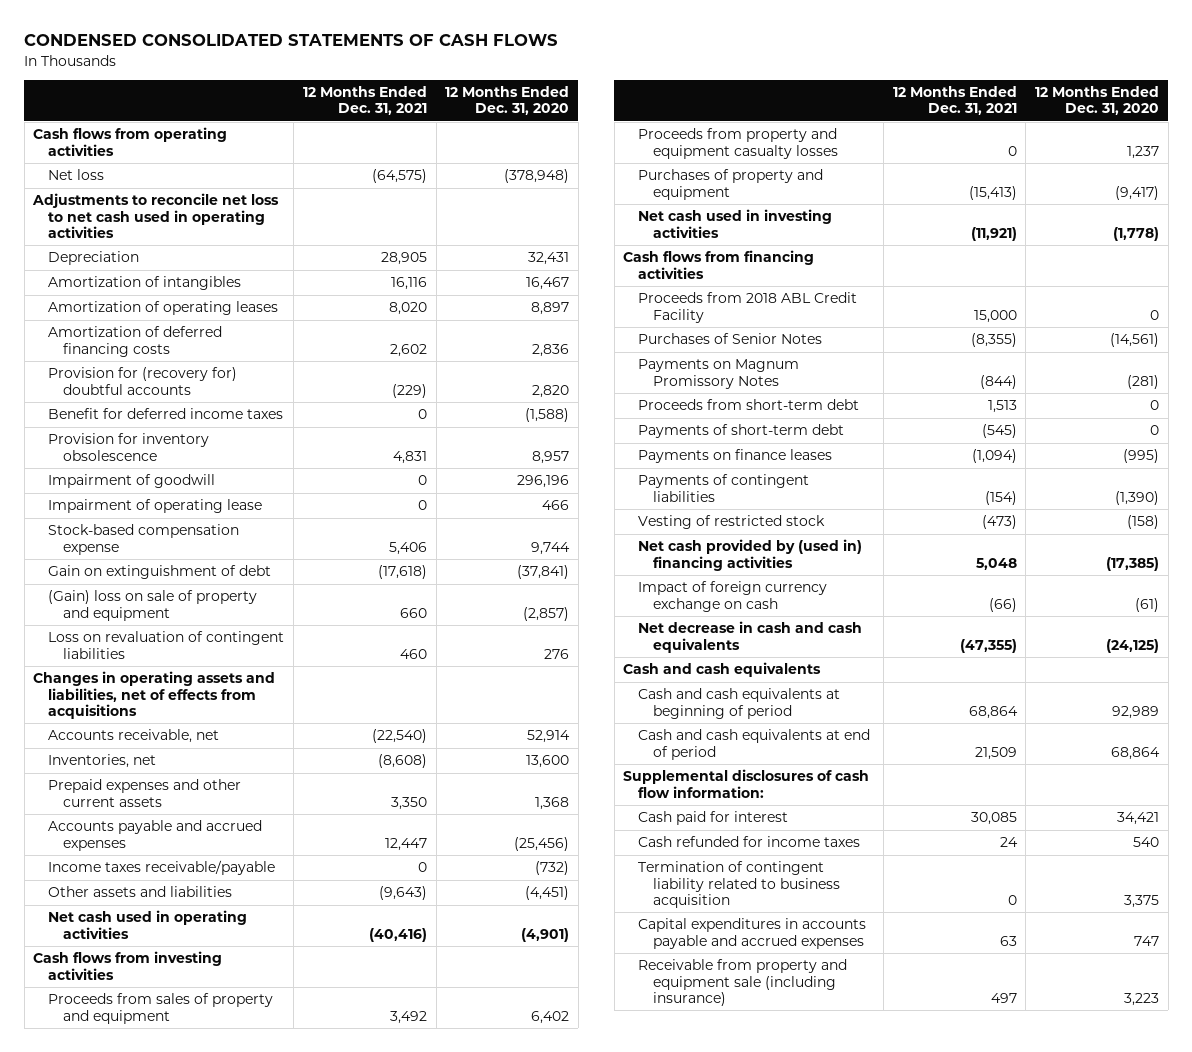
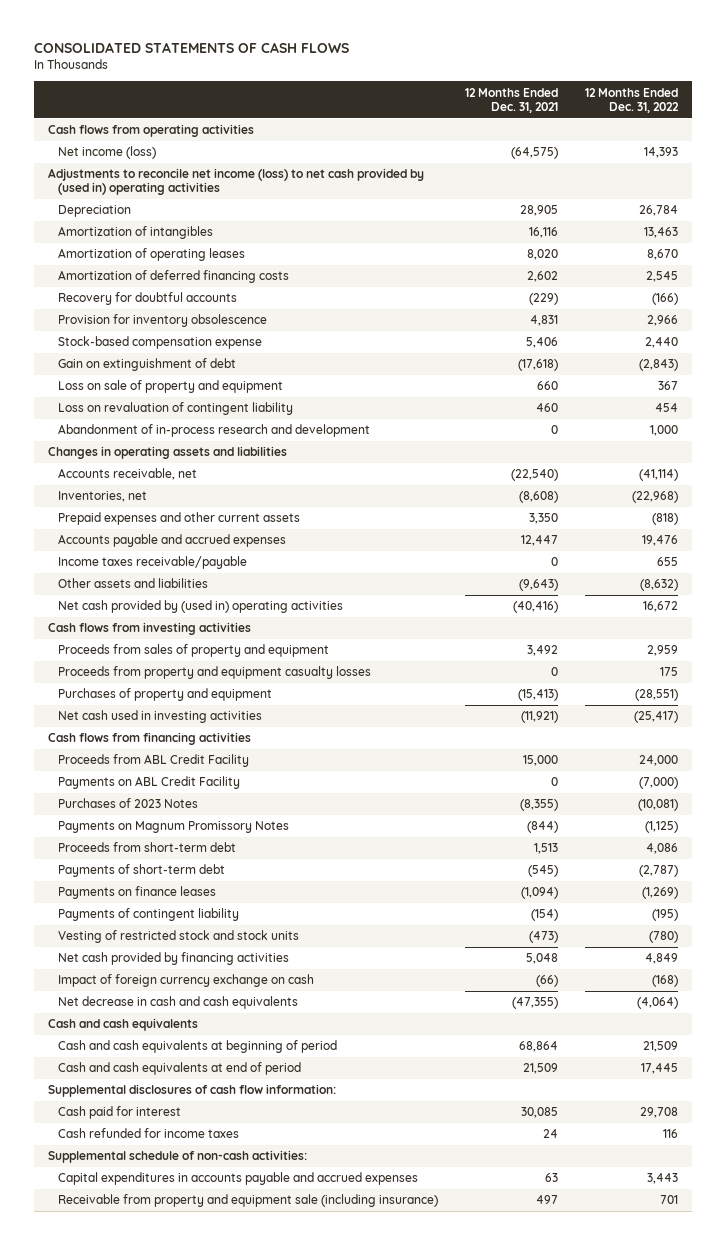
- CONDENSED CONSOLIDATED STATEMENTS OF CASH FLOWS
+ CONSOLIDATED STATEMENTS OF CASH FLOWS
- | 12 Months Ended Dec. 31, 2021 | 12 Months Ended Dec. 31, 2020
+ | 12 Months Ended Dec. 31, 2021 | 12 Months Ended Dec. 31, 2022
- Net loss | (64,575) | (378,948)
- Adjustments to reconcile net loss to net cash used in operating activities
+ Net income (loss) | (64,575) | 14,393
+ Adjustments to reconcile net income (loss) to net cash provided by (used in) operating activities
- Provision for (recovery for) doubtful accounts | (229) | 2,820
- Benefit for deferred income taxes | 0 | (1,588)
+ Recovery for doubtful accounts | (229) | (166)
- Impairment of goodwill | 0 | 296,196
- Impairment of operating lease | 0 | 466
- (Gain) loss on sale of property and equipment | 660 | (2,857)
- Loss on revaluation of contingent liabilities | 460 | 276
- Changes in operating assets and liabilities, net of effects from acquisitions
+ Loss on sale of property and equipment | 660 | 367
+ Loss on revaluation of contingent liability | 460 | 454
+ Abandonment of in-process research and development | 0 | 1,000
+ Changes in operating assets and liabilities
- Net cash used in operating activities | (40,416) | (4,901)
+ Net cash provided by (used in) operating activities | (40,416) | 16,672
- Proceeds from 2018 ABL Credit Facility | 15,000 | 0
- Purchases of Senior Notes | (8,355) | (14,561)
+ Proceeds from ABL Credit Facility | 15,000 | 24,000
+ Payments on ABL Credit Facility | 0 | (7,000)
+ Purchases of 2023 Notes | (8,355) | (10,081)
- Payments of contingent liabilities | (154) | (1,390)
- Vesting of restricted stock | (473) | (158)
- Net cash provided by (used in) financing activities | 5,048 | (17,385)
+ Payments of contingent liability | (154) | (195)
+ Vesting of restricted stock and stock units | (473) | (780)
+ Net cash provided by financing activities | 5,048 | 4,849
- Termination of contingent liability related to business acquisition | 0 | 3,375
+ Supplemental schedule of non-cash activities:

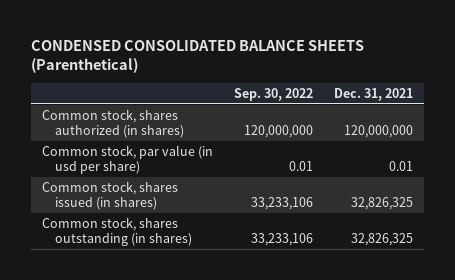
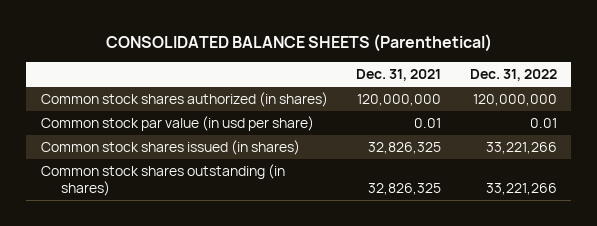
- CONDENSED CONSOLIDATED BALANCE SHEETS (Parenthetical)
+ CONSOLIDATED BALANCE SHEETS (Parenthetical)
- | Sep. 30, 2022 | Dec. 31, 2021
+ | Dec. 31, 2021 | Dec. 31, 2022
- Common stock, shares authorized (in shares) | 120,000,000 | 120,000,000
- Common stock, par value (in usd per share) | 0.01 | 0.01
- Common stock, shares issued (in shares) | 33,233,106 | 32,826,325
- Common stock, shares outstanding (in shares) | 33,233,106 | 32,826,325
+ Common stock shares authorized (in shares) | 120,000,000 | 120,000,000
+ Common stock par value (in usd per share) | 0.01 | 0.01
+ Common stock shares issued (in shares) | 32,826,325 | 33,221,266
+ Common stock shares outstanding (in shares) | 32,826,325 | 33,221,266

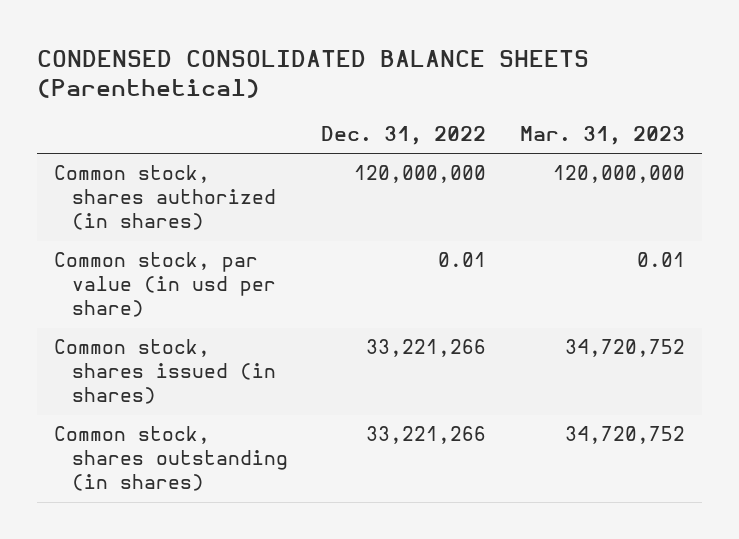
- CONSOLIDATED BALANCE SHEETS (Parenthetical)
+ CONDENSED CONSOLIDATED BALANCE SHEETS (Parenthetical)
- | Dec. 31, 2021 | Dec. 31, 2022
+ | Dec. 31, 2022 | Mar. 31, 2023
- Common stock shares authorized (in shares) | 120,000,000 | 120,000,000
- Common stock par value (in usd per share) | 0.01 | 0.01
- Common stock shares issued (in shares) | 32,826,325 | 33,221,266
- Common stock shares outstanding (in shares) | 32,826,325 | 33,221,266
+ Common stock, shares authorized (in shares) | 120,000,000 | 120,000,000
+ Common stock, par value (in usd per share) | 0.01 | 0.01
+ Common stock, shares issued (in shares) | 33,221,266 | 34,720,752
+ Common stock, shares outstanding (in shares) | 33,221,266 | 34,720,752

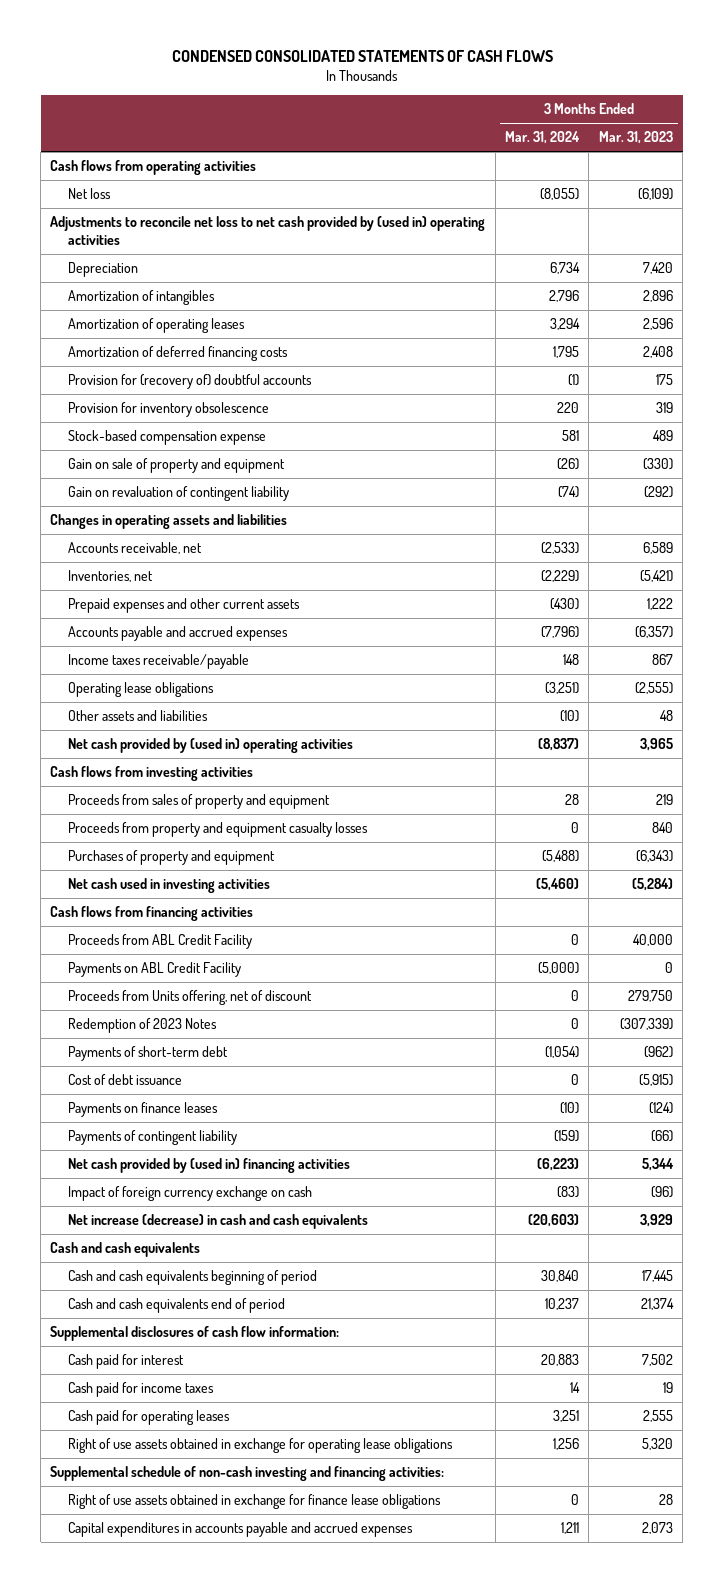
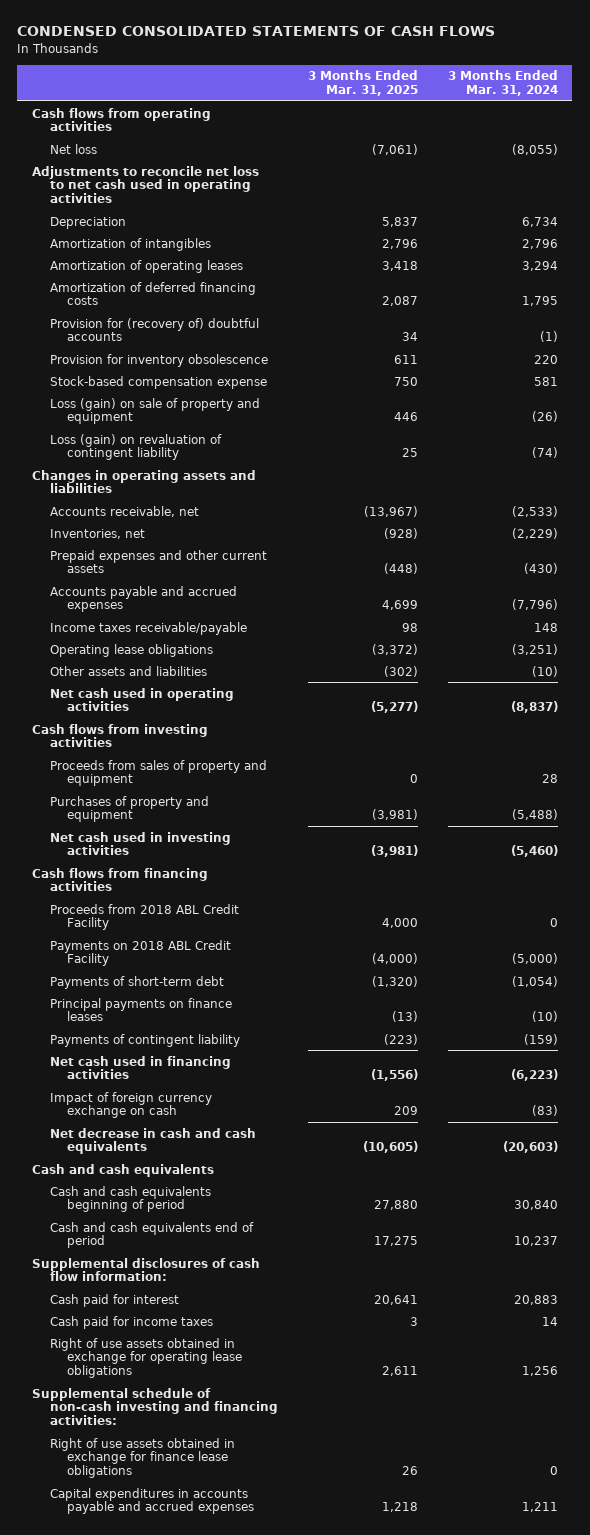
- | 3 Months Ended Mar. 31, 2024 | 3 Months Ended Mar. 31, 2023
+ | 3 Months Ended Mar. 31, 2025 | 3 Months Ended Mar. 31, 2024
- Adjustments to reconcile net loss to net cash provided by (used in) operating activities
+ Adjustments to reconcile net loss to net cash used in operating activities
- Gain on sale of property and equipment | (26) | (330)
- Gain on revaluation of contingent liability | (74) | (292)
+ Loss (gain) on sale of property and equipment | 446 | (26)
+ Loss (gain) on revaluation of contingent liability | 25 | (74)
- Net cash provided by (used in) operating activities | (8,837) | 3,965
+ Net cash used in operating activities | (5,277) | (8,837)
- Proceeds from property and equipment casualty losses | 0 | 840
- Proceeds from ABL Credit Facility | 0 | 40,000
- Payments on ABL Credit Facility | (5,000) | 0
- Proceeds from Units offering, net of discount | 0 | 279,750
- Redemption of 2023 Notes | 0 | (307,339)
+ Proceeds from 2018 ABL Credit Facility | 4,000 | 0
+ Payments on 2018 ABL Credit Facility | (4,000) | (5,000)
- Cost of debt issuance | 0 | (5,915)
- Payments on finance leases | (10) | (124)
+ Principal payments on finance leases | (13) | (10)
- Net cash provided by (used in) financing activities | (6,223) | 5,344
+ Net cash used in financing activities | (1,556) | (6,223)
- Net increase (decrease) in cash and cash equivalents | (20,603) | 3,929
+ Net decrease in cash and cash equivalents | (10,605) | (20,603)
- Cash paid for operating leases | 3,251 | 2,555

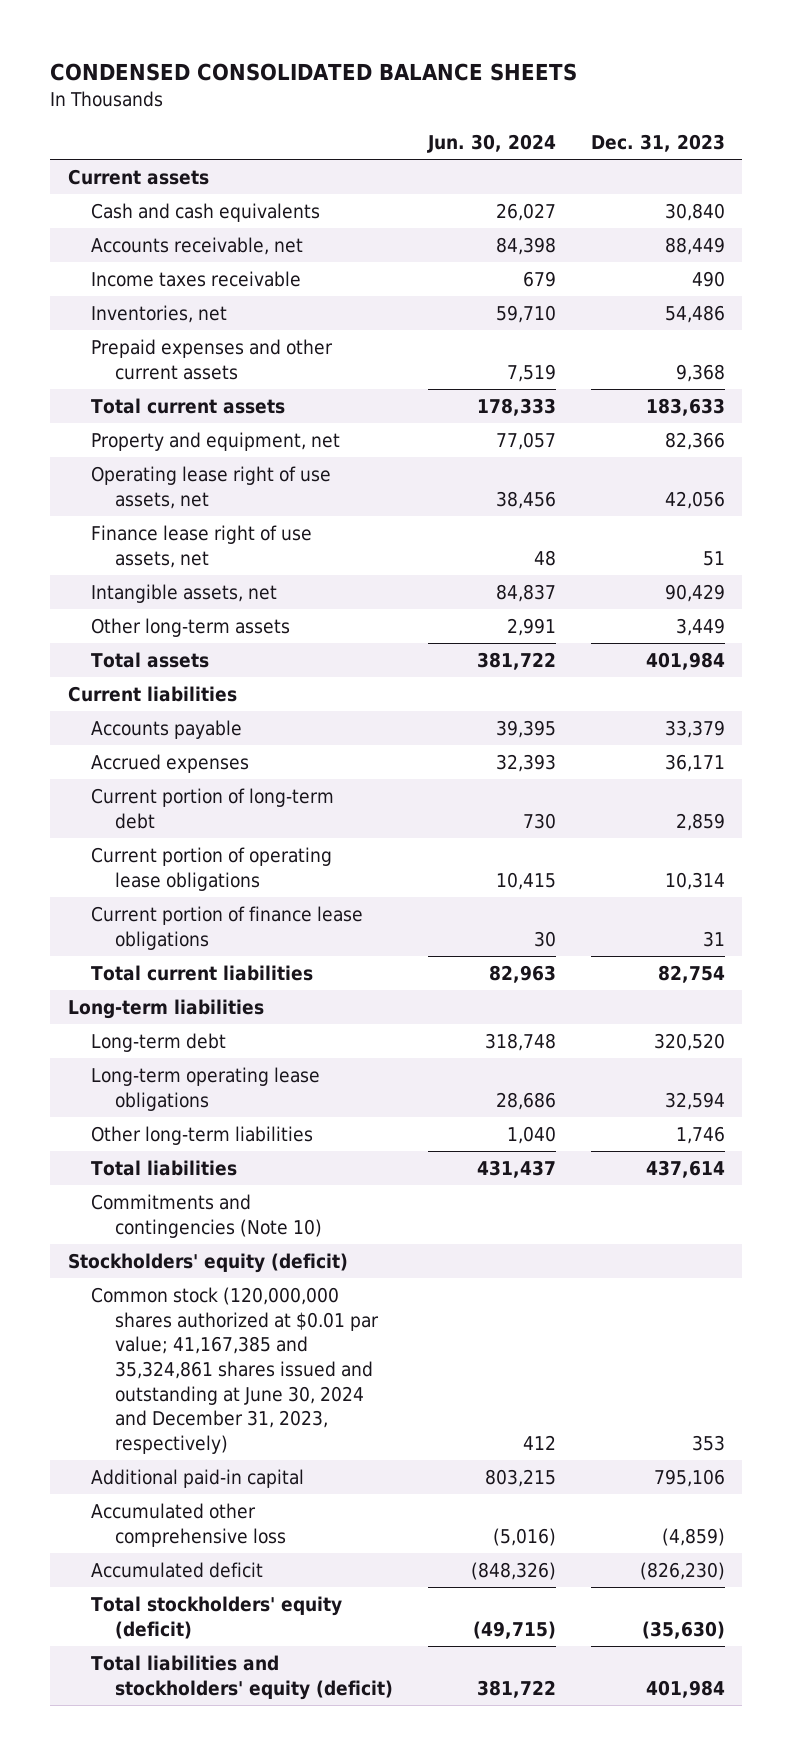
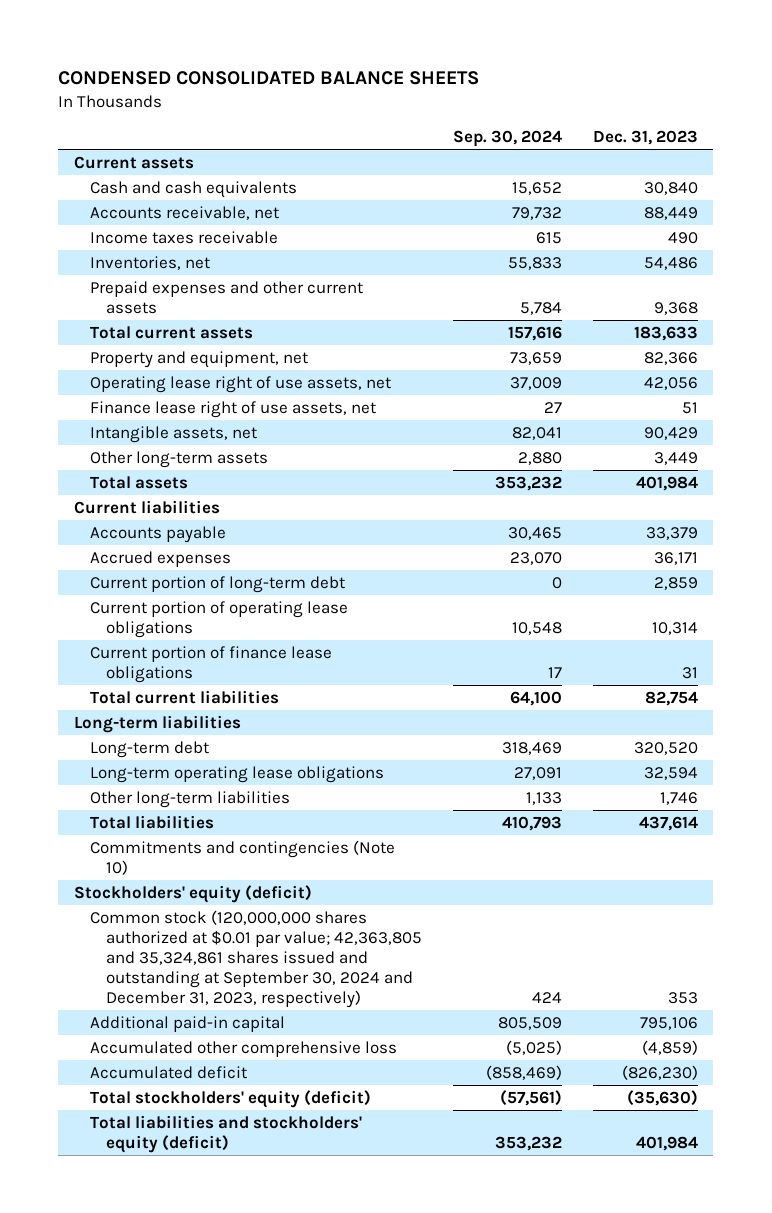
- | Jun. 30, 2024 | Dec. 31, 2023
+ | Sep. 30, 2024 | Dec. 31, 2023
- Common stock (120,000,000 shares authorized at $0.01 par value; 41,167,385 and 35,324,861 shares issued and outstanding at June 30, 2024 and December 31, 2023, respectively) | 412 | 353
+ Common stock (120,000,000 shares authorized at $0.01 par value; 42,363,805 and 35,324,861 shares issued and outstanding at September 30, 2024 and December 31, 2023, respectively) | 424 | 353

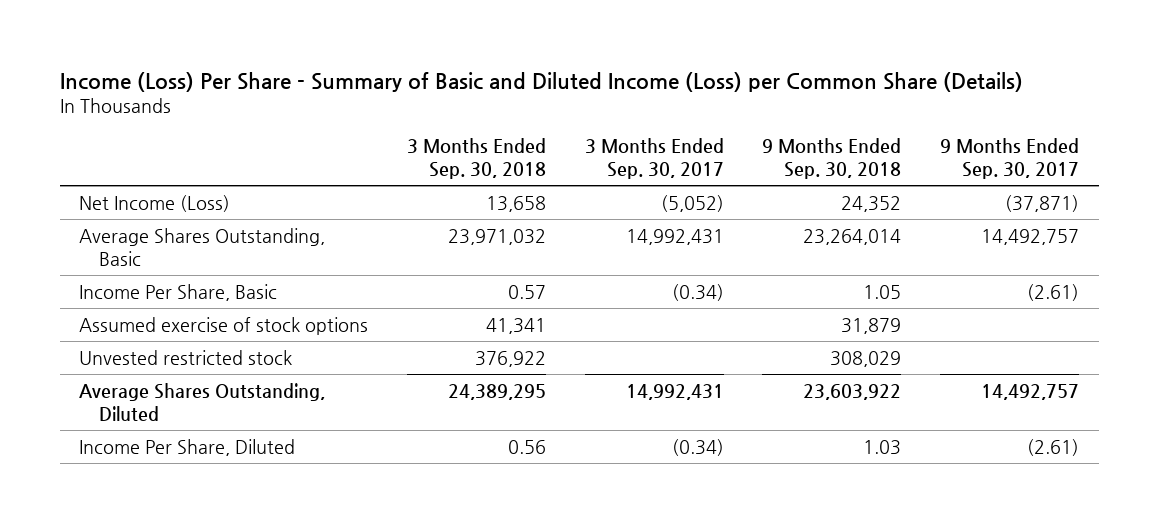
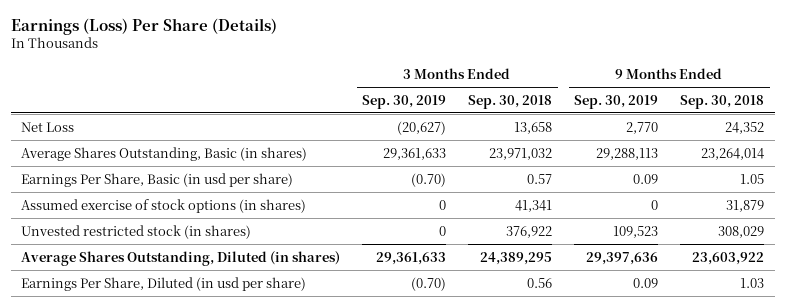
- Income (Loss) Per Share - Summary of Basic and Diluted Income (Loss) per Common Share (Details)
+ Earnings (Loss) Per Share (Details)
- | 3 Months Ended Sep. 30, 2018 | 3 Months Ended Sep. 30, 2017 | 9 Months Ended Sep. 30, 2018 | 9 Months Ended Sep. 30, 2017
+ | 3 Months Ended Sep. 30, 2019 | 3 Months Ended Sep. 30, 2018 | 9 Months Ended Sep. 30, 2019 | 9 Months Ended Sep. 30, 2018
- Net Income (Loss) | 13,658 | (5,052) | 24,352 | (37,871)
- Average Shares Outstanding, Basic | 23,971,032 | 14,992,431 | 23,264,014 | 14,492,757
- Income Per Share, Basic | 0.57 | (0.34) | 1.05 | (2.61)
- Assumed exercise of stock options | 41,341 | | 31,879 |
- Unvested restricted stock | 376,922 | | 308,029 |
- Average Shares Outstanding, Diluted | 24,389,295 | 14,992,431 | 23,603,922 | 14,492,757
- Income Per Share, Diluted | 0.56 | (0.34) | 1.03 | (2.61)
+ Net Loss | (20,627) | 13,658 | 2,770 | 24,352
+ Average Shares Outstanding, Basic (in shares) | 29,361,633 | 23,971,032 | 29,288,113 | 23,264,014
+ Earnings Per Share, Basic (in usd per share) | (0.70) | 0.57 | 0.09 | 1.05
+ Assumed exercise of stock options (in shares) | 0 | 41,341 | 0 | 31,879
+ Unvested restricted stock (in shares) | 0 | 376,922 | 109,523 | 308,029
+ Average Shares Outstanding, Diluted (in shares) | 29,361,633 | 24,389,295 | 29,397,636 | 23,603,922
+ Earnings Per Share, Diluted (in usd per share) | (0.70) | 0.56 | 0.09 | 1.03

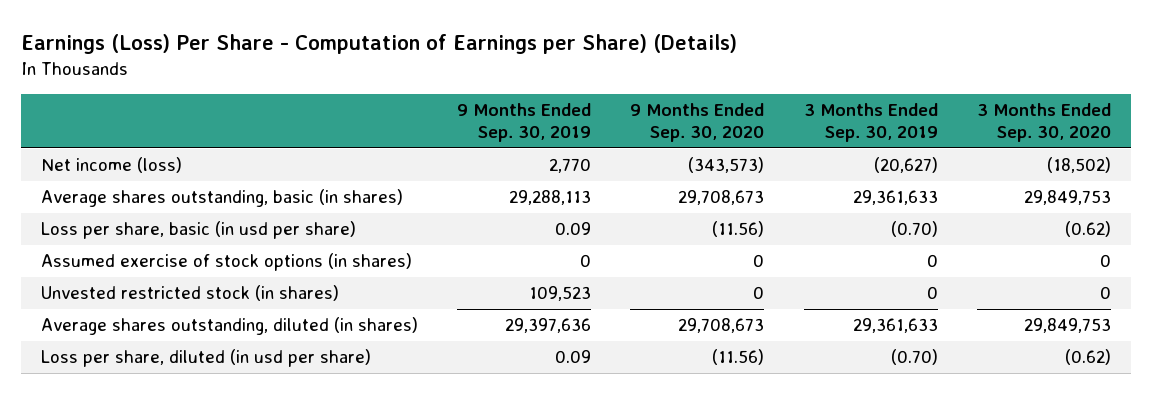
- Earnings (Loss) Per Share (Details)
+ Earnings (Loss) Per Share - Computation of Earnings per Share) (Details)
- | 3 Months Ended Sep. 30, 2019 | 3 Months Ended Sep. 30, 2018 | 9 Months Ended Sep. 30, 2019 | 9 Months Ended Sep. 30, 2018
+ | 9 Months Ended Sep. 30, 2019 | 9 Months Ended Sep. 30, 2020 | 3 Months Ended Sep. 30, 2019 | 3 Months Ended Sep. 30, 2020
- Net Loss | (20,627) | 13,658 | 2,770 | 24,352
- Average Shares Outstanding, Basic (in shares) | 29,361,633 | 23,971,032 | 29,288,113 | 23,264,014
- Earnings Per Share, Basic (in usd per share) | (0.70) | 0.57 | 0.09 | 1.05
+ Net income (loss) | 2,770 | (343,573) | (20,627) | (18,502)
+ Average shares outstanding, basic (in shares) | 29,288,113 | 29,708,673 | 29,361,633 | 29,849,753
+ Loss per share, basic (in usd per share) | 0.09 | (11.56) | (0.70) | (0.62)
- Average Shares Outstanding, Diluted (in shares) | 29,361,633 | 24,389,295 | 29,397,636 | 23,603,922
- Earnings Per Share, Diluted (in usd per share) | (0.70) | 0.56 | 0.09 | 1.03
+ Average shares outstanding, diluted (in shares) | 29,397,636 | 29,708,673 | 29,361,633 | 29,849,753
+ Loss per share, diluted (in usd per share) | 0.09 | (11.56) | (0.70) | (0.62)

